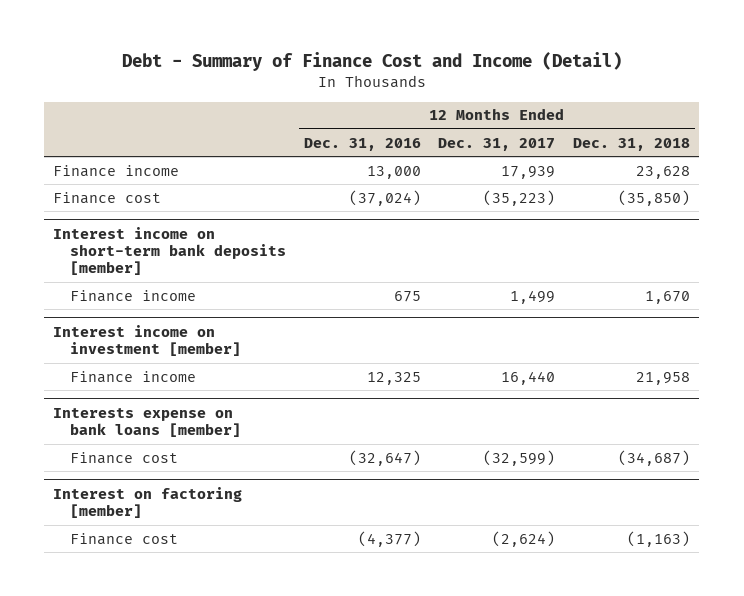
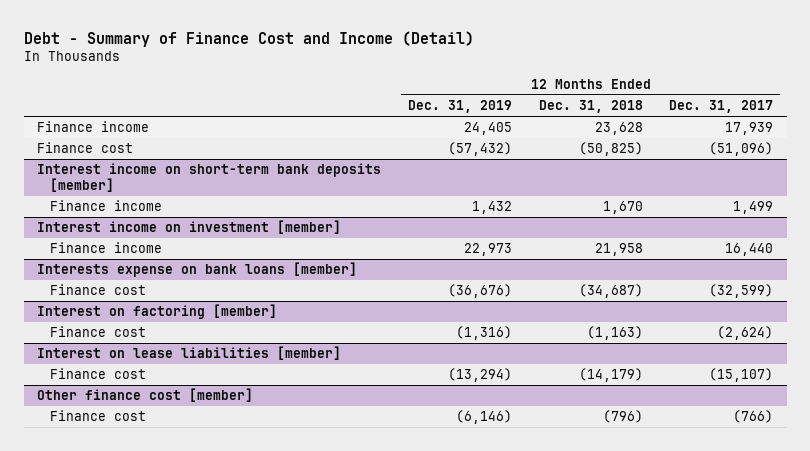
- | 12 Months Ended Dec. 31, 2016 | 12 Months Ended Dec. 31, 2017 | 12 Months Ended Dec. 31, 2018
+ | 12 Months Ended Dec. 31, 2019 | 12 Months Ended Dec. 31, 2018 | 12 Months Ended Dec. 31, 2017
- Finance cost | (37,024) | (35,223) | (35,850)
+ Finance cost | (57,432) | (50,825) | (51,096)
+ Interest on lease liabilities [member]
+ Finance cost | (13,294) | (14,179) | (15,107)
+ Other finance cost [member]
+ Finance cost | (6,146) | (796) | (766)

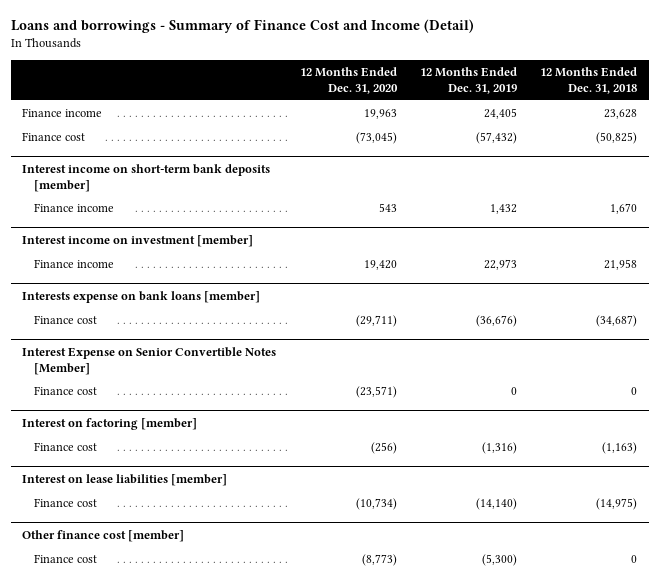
- Debt - Summary of Finance Cost and Income (Detail)
+ Loans and borrowings - Summary of Finance Cost and Income (Detail)
- | 12 Months Ended Dec. 31, 2019 | 12 Months Ended Dec. 31, 2018 | 12 Months Ended Dec. 31, 2017
+ | 12 Months Ended Dec. 31, 2020 | 12 Months Ended Dec. 31, 2019 | 12 Months Ended Dec. 31, 2018
+ Interest Expense on Senior Convertible Notes [Member]
+ Finance cost | (23,571) | 0 | 0
@ Interest on lease liabilities [member]
- Finance cost | (13,294) | (14,179) | (15,107)
+ Finance cost | (10,734) | (14,140) | (14,975)
@ Other finance cost [member]
- Finance cost | (6,146) | (796) | (766)
+ Finance cost | (8,773) | (5,300) | 0

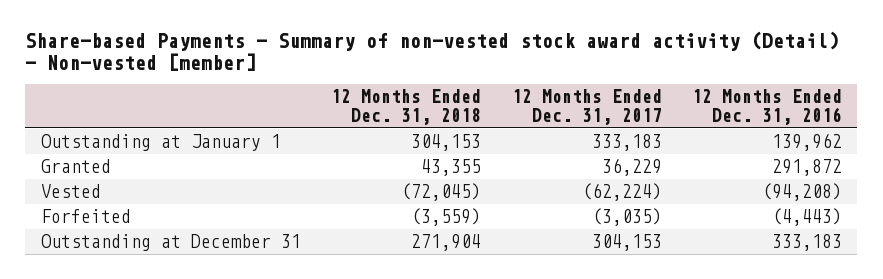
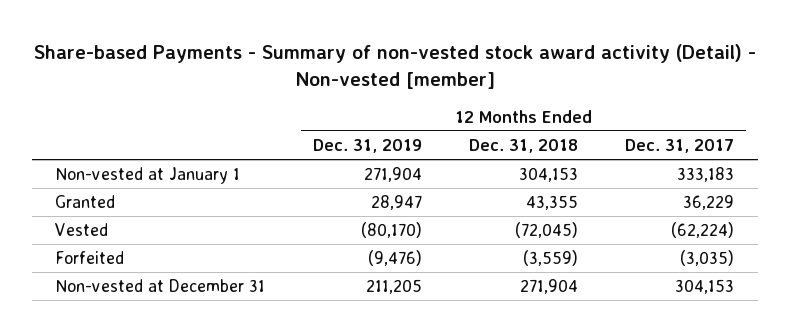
- | 12 Months Ended Dec. 31, 2018 | 12 Months Ended Dec. 31, 2017 | 12 Months Ended Dec. 31, 2016
+ | 12 Months Ended Dec. 31, 2019 | 12 Months Ended Dec. 31, 2018 | 12 Months Ended Dec. 31, 2017
- Outstanding at January 1 | 304,153 | 333,183 | 139,962
+ Non-vested at January 1 | 271,904 | 304,153 | 333,183
- Outstanding at December 31 | 271,904 | 304,153 | 333,183
+ Non-vested at December 31 | 211,205 | 271,904 | 304,153

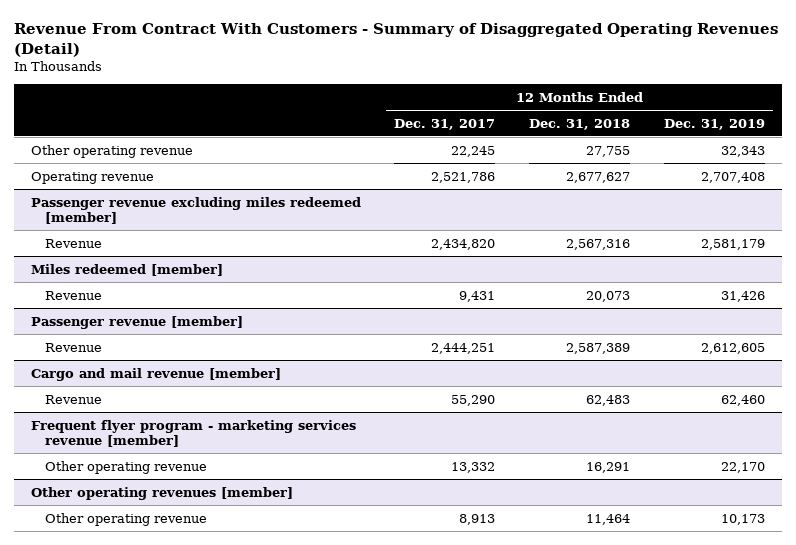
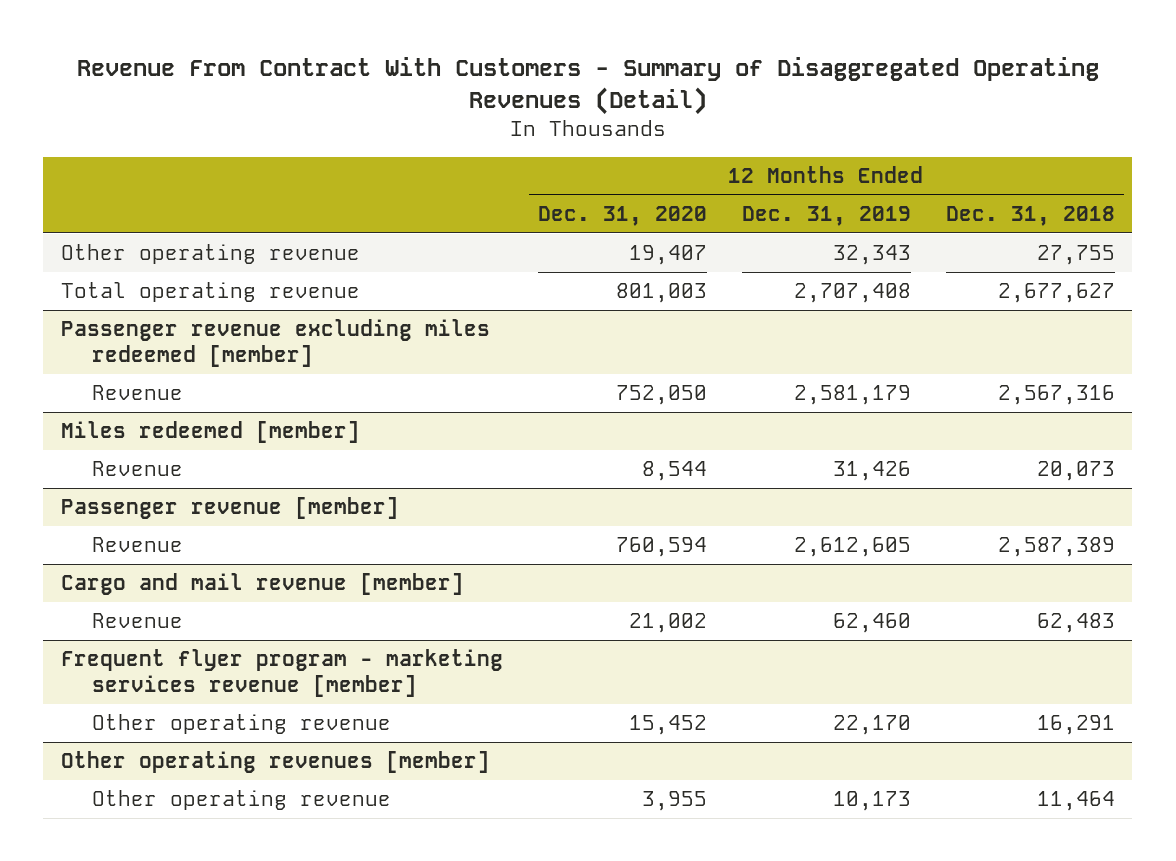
- | 12 Months Ended Dec. 31, 2017 | 12 Months Ended Dec. 31, 2018 | 12 Months Ended Dec. 31, 2019
+ | 12 Months Ended Dec. 31, 2020 | 12 Months Ended Dec. 31, 2019 | 12 Months Ended Dec. 31, 2018
- Operating revenue | 2,521,786 | 2,677,627 | 2,707,408
+ Total operating revenue | 801,003 | 2,707,408 | 2,677,627

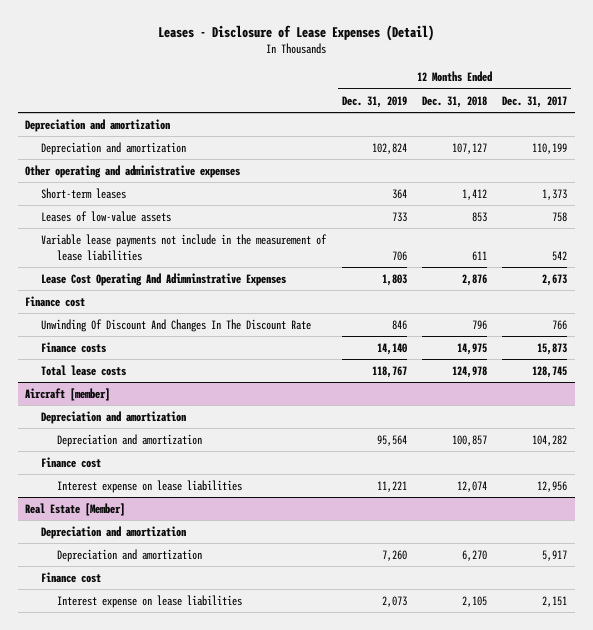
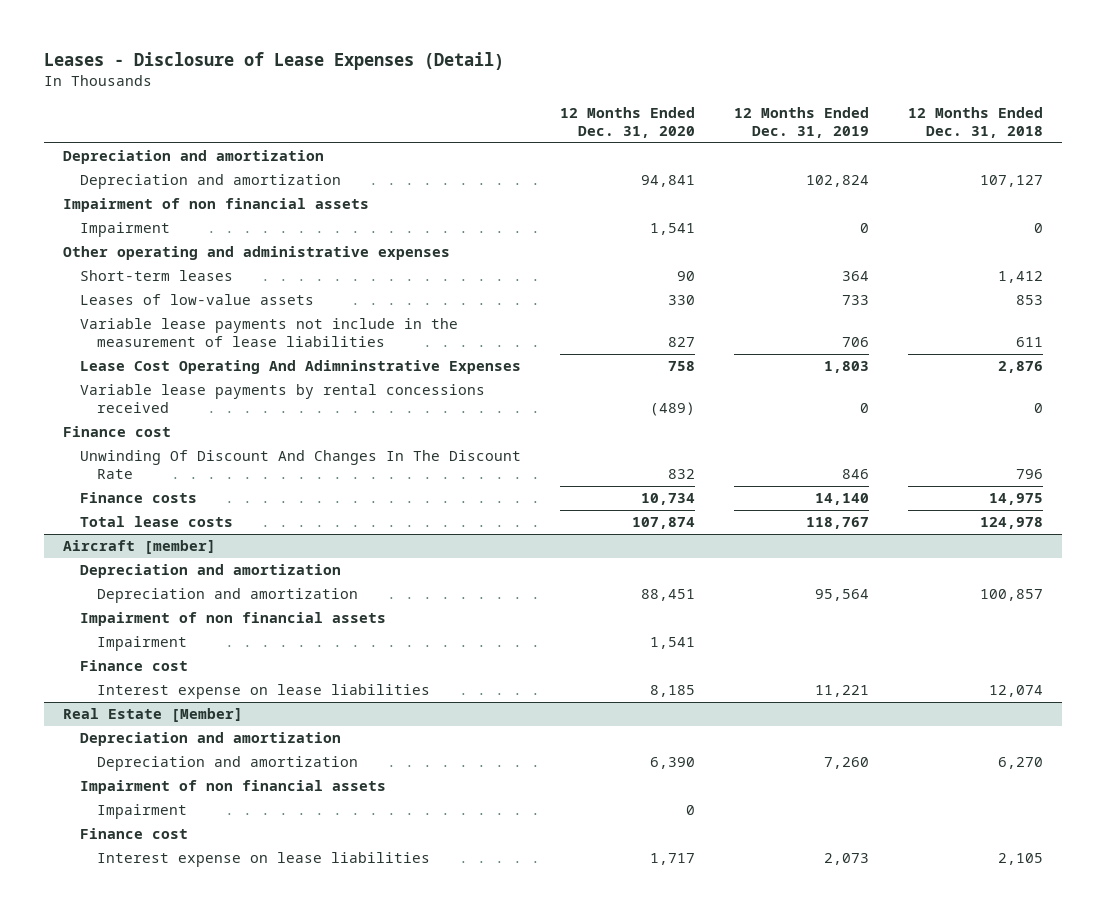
- | 12 Months Ended Dec. 31, 2019 | 12 Months Ended Dec. 31, 2018 | 12 Months Ended Dec. 31, 2017
+ | 12 Months Ended Dec. 31, 2020 | 12 Months Ended Dec. 31, 2019 | 12 Months Ended Dec. 31, 2018
+ Impairment of non financial assets
+ Impairment | 1,541 | 0 | 0
+ Variable lease payments by rental concessions received | (489) | 0 | 0
@ Aircraft [member]
+ Impairment of non financial assets
+ Impairment | 1,541 | |
@ Real Estate [Member]
+ Impairment of non financial assets
+ Impairment | 0 | |

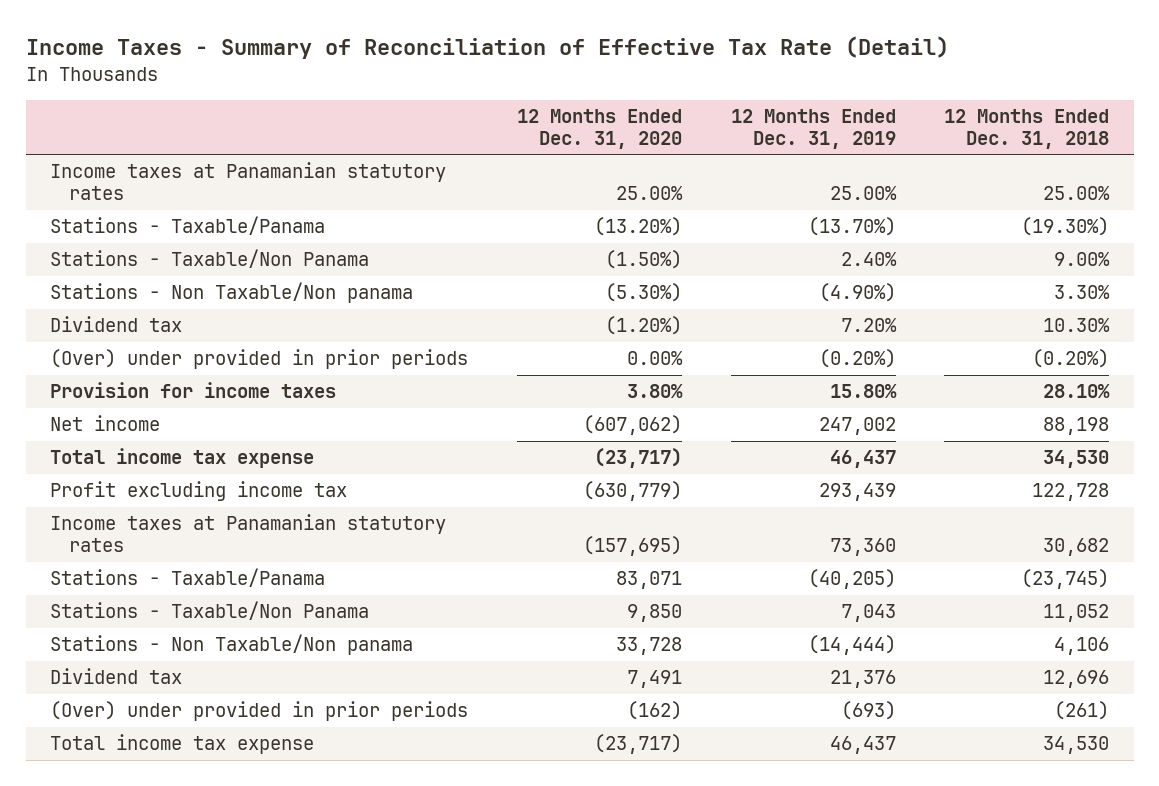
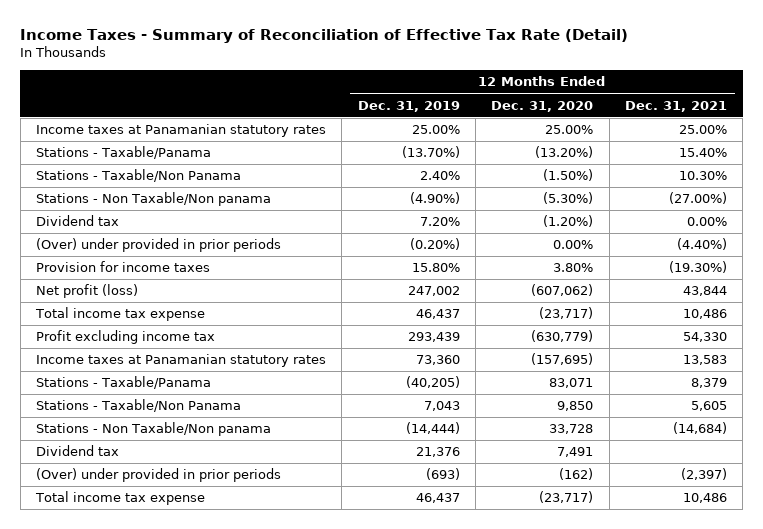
- | 12 Months Ended Dec. 31, 2020 | 12 Months Ended Dec. 31, 2019 | 12 Months Ended Dec. 31, 2018
+ | 12 Months Ended Dec. 31, 2019 | 12 Months Ended Dec. 31, 2020 | 12 Months Ended Dec. 31, 2021
- Net income | (607,062) | 247,002 | 88,198
+ Net profit (loss) | 247,002 | (607,062) | 43,844

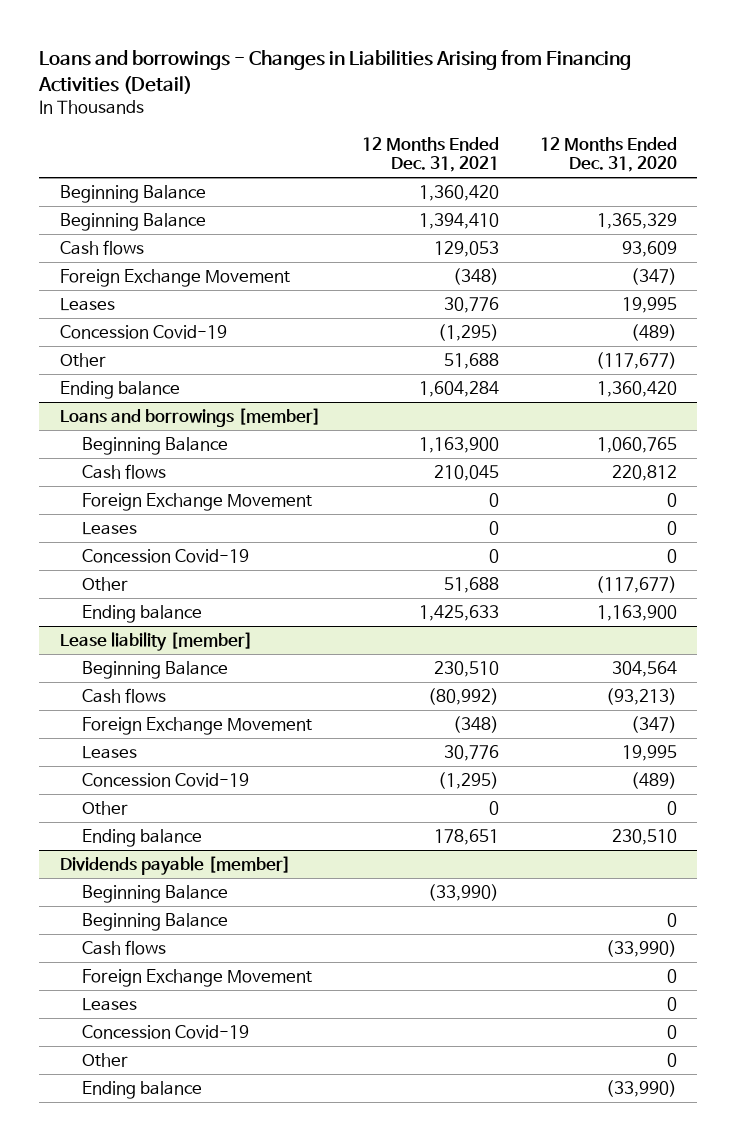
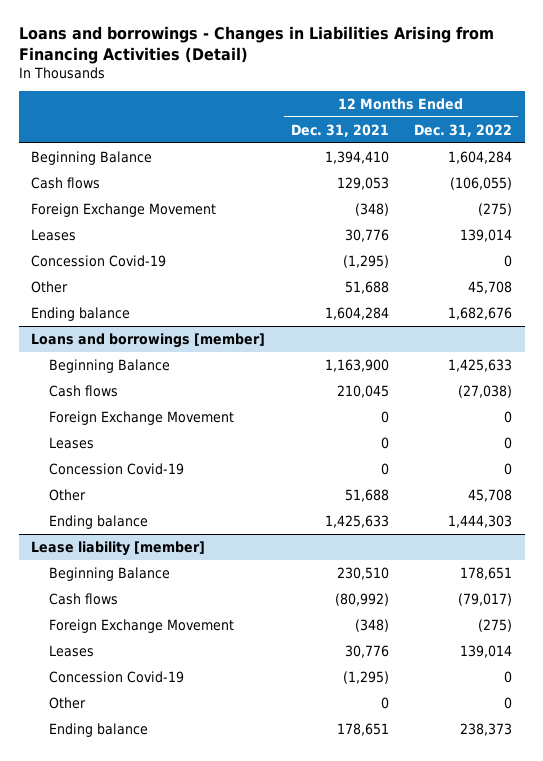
- | 12 Months Ended Dec. 31, 2021 | 12 Months Ended Dec. 31, 2020
+ | 12 Months Ended Dec. 31, 2021 | 12 Months Ended Dec. 31, 2022
- Beginning Balance | 1,360,420 |
- Dividends payable [member]
- Beginning Balance | (33,990) |
- Beginning Balance | | 0
- Cash flows | | (33,990)
- Foreign Exchange Movement | | 0
- Leases | | 0
- Concession Covid-19 | | 0
- Other | | 0
- Ending balance | | (33,990)

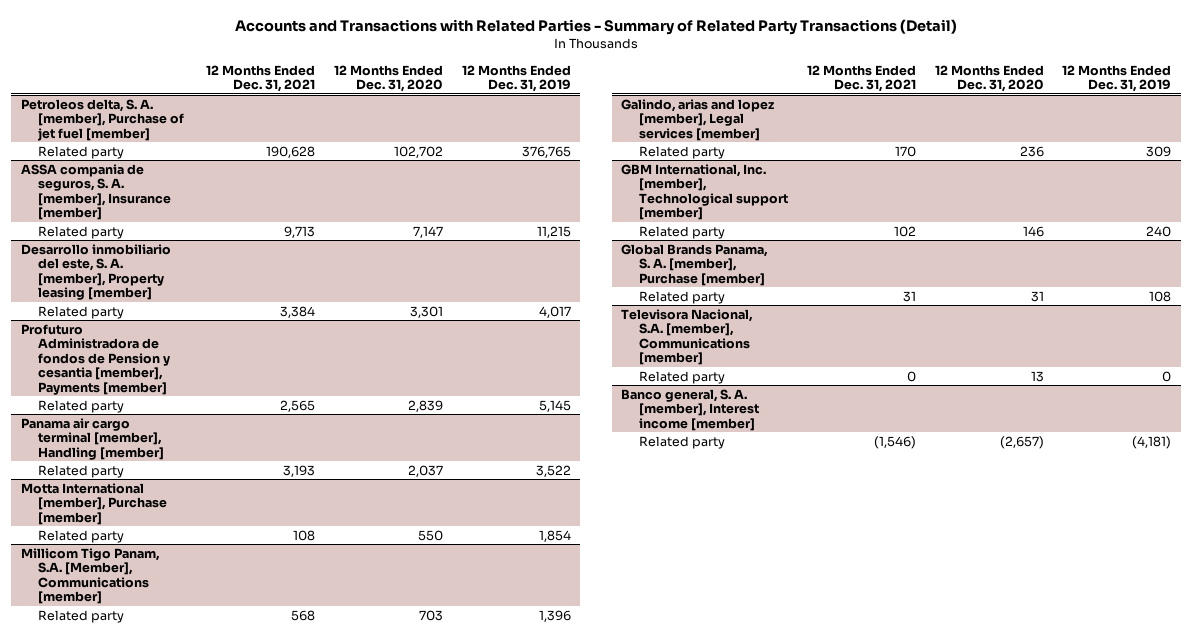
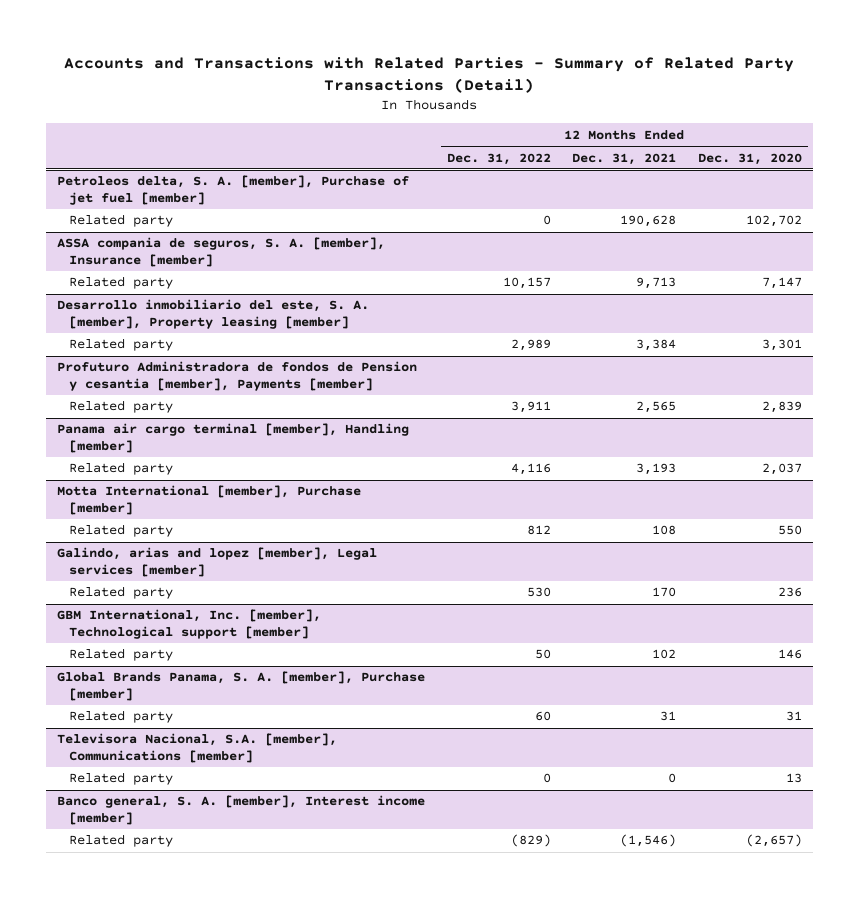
- | 12 Months Ended Dec. 31, 2021 | 12 Months Ended Dec. 31, 2020 | 12 Months Ended Dec. 31, 2019
+ | 12 Months Ended Dec. 31, 2022 | 12 Months Ended Dec. 31, 2021 | 12 Months Ended Dec. 31, 2020
- Millicom Tigo Panam, S.A. [Member], Communications [member]
- Related party | 568 | 703 | 1,396

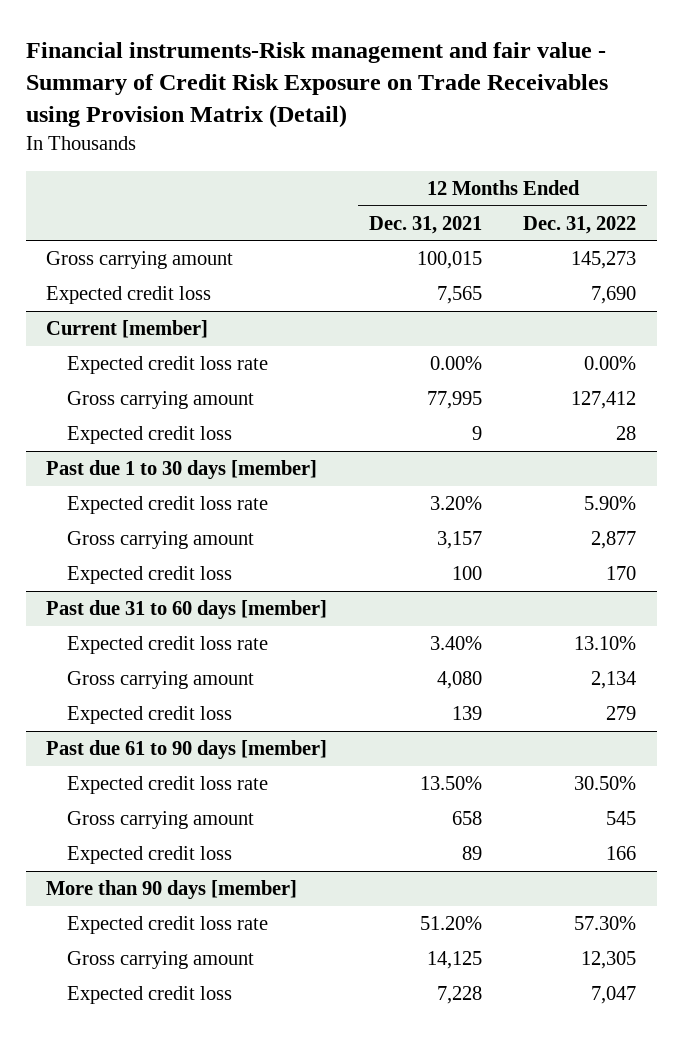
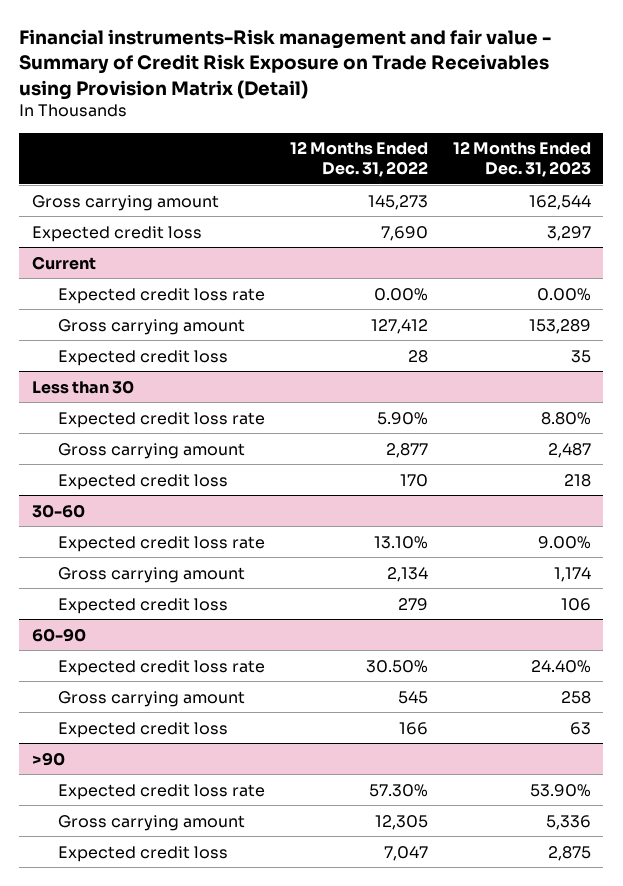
- | 12 Months Ended Dec. 31, 2021 | 12 Months Ended Dec. 31, 2022
+ | 12 Months Ended Dec. 31, 2022 | 12 Months Ended Dec. 31, 2023
- Current [member]
+ Current
- Past due 1 to 30 days [member]
+ Less than 30
- Past due 31 to 60 days [member]
+ 30-60
- Past due 61 to 90 days [member]
+ 60-90
- More than 90 days [member]
+ >90

